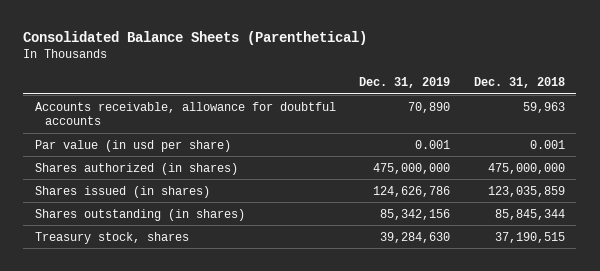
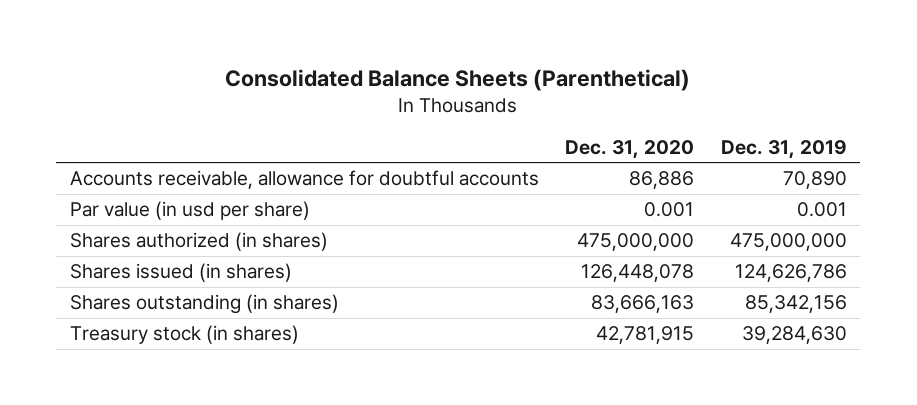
- | Dec. 31, 2019 | Dec. 31, 2018
+ | Dec. 31, 2020 | Dec. 31, 2019
- Treasury stock, shares | 39,284,630 | 37,190,515
+ Treasury stock (in shares) | 42,781,915 | 39,284,630

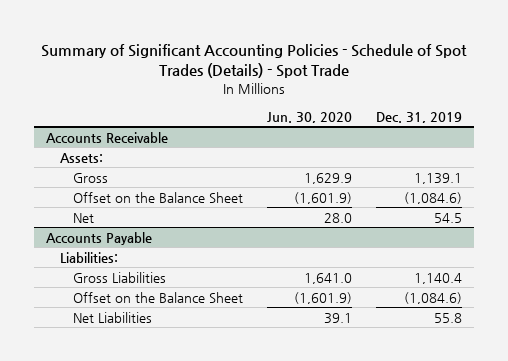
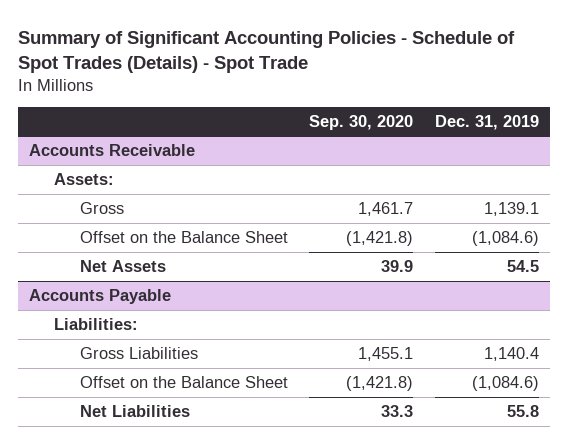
- | Jun. 30, 2020 | Dec. 31, 2019
+ | Sep. 30, 2020 | Dec. 31, 2019
@ Accounts Receivable
- Net | 28.0 | 54.5
+ Net Assets | 39.9 | 54.5

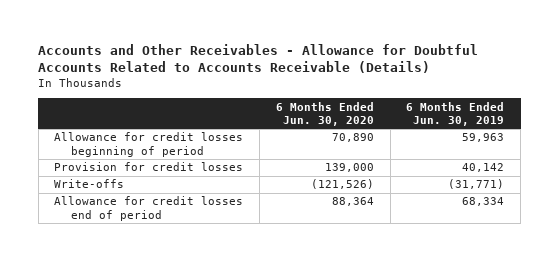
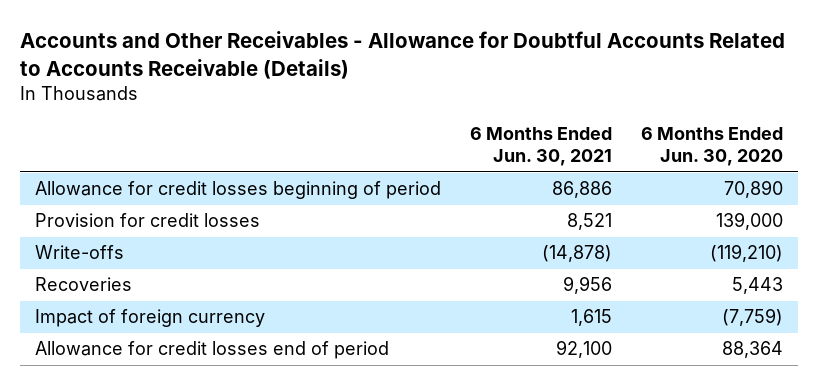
- | 6 Months Ended Jun. 30, 2020 | 6 Months Ended Jun. 30, 2019
+ | 6 Months Ended Jun. 30, 2021 | 6 Months Ended Jun. 30, 2020
- Write-offs | (121,526) | (31,771)
+ Write-offs | (14,878) | (119,210)
+ Recoveries | 9,956 | 5,443
+ Impact of foreign currency | 1,615 | (7,759)

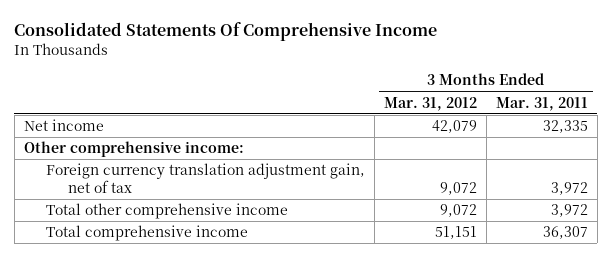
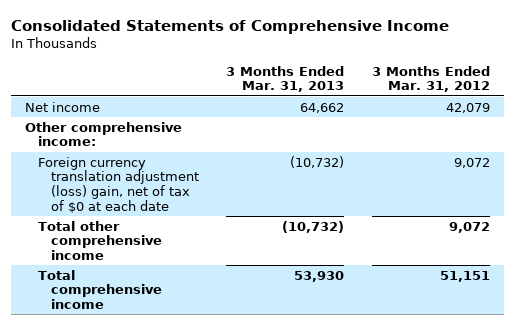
- Consolidated Statements Of Comprehensive Income
+ Consolidated Statements of Comprehensive Income
- | 3 Months Ended Mar. 31, 2012 | 3 Months Ended Mar. 31, 2011
+ | 3 Months Ended Mar. 31, 2013 | 3 Months Ended Mar. 31, 2012
- Foreign currency translation adjustment gain, net of tax | 9,072 | 3,972
+ Foreign currency translation adjustment (loss) gain, net of tax of $0 at each date | (10,732) | 9,072

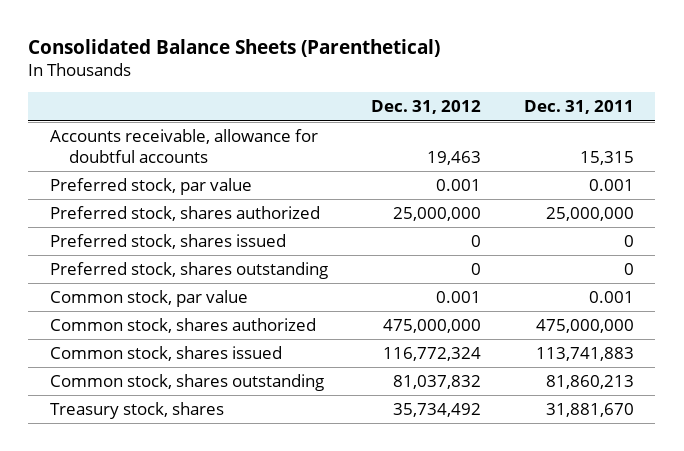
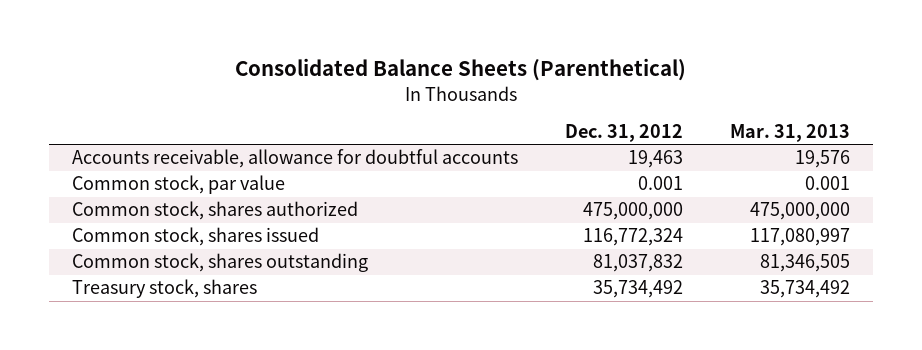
- | Dec. 31, 2012 | Dec. 31, 2011
+ | Dec. 31, 2012 | Mar. 31, 2013
- Preferred stock, par value | 0.001 | 0.001
- Preferred stock, shares authorized | 25,000,000 | 25,000,000
- Preferred stock, shares issued | 0 | 0
- Preferred stock, shares outstanding | 0 | 0

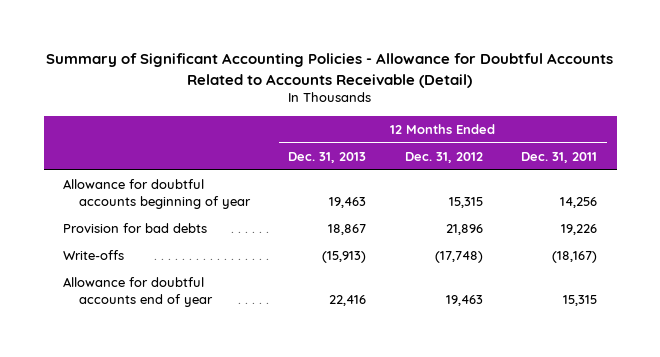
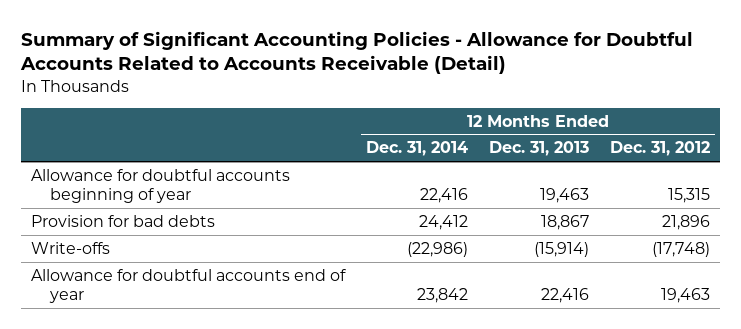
- | 12 Months Ended Dec. 31, 2013 | 12 Months Ended Dec. 31, 2012 | 12 Months Ended Dec. 31, 2011
+ | 12 Months Ended Dec. 31, 2014 | 12 Months Ended Dec. 31, 2013 | 12 Months Ended Dec. 31, 2012
- Write-offs | (15,913) | (17,748) | (18,167)
+ Write-offs | (22,986) | (15,914) | (17,748)

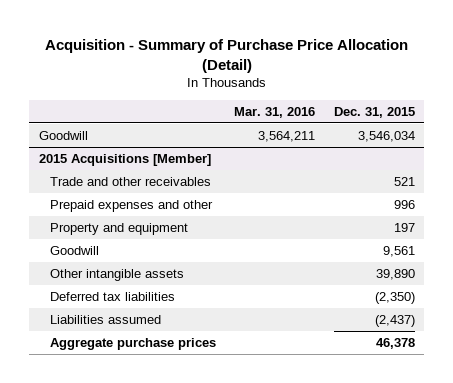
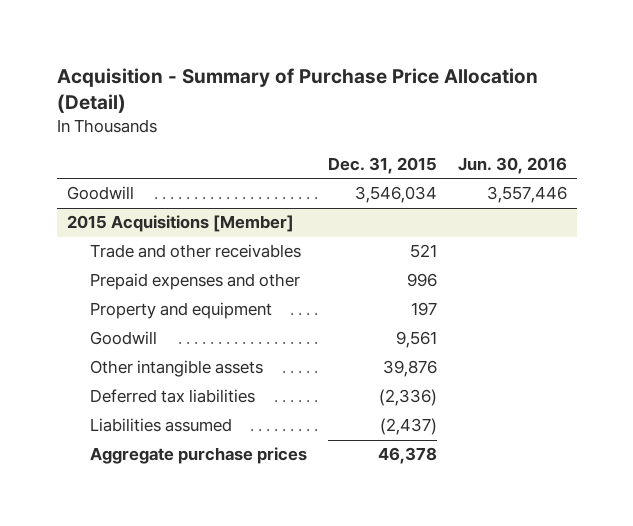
- | Mar. 31, 2016 | Dec. 31, 2015
+ | Dec. 31, 2015 | Jun. 30, 2016
@ 2015 Acquisitions [Member]
- Other intangible assets | | 39,890
- Deferred tax liabilities | | (2,350)
+ Other intangible assets | 39,876 |
+ Deferred tax liabilities | (2,336) |

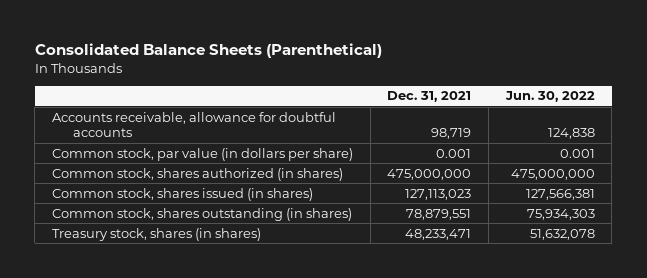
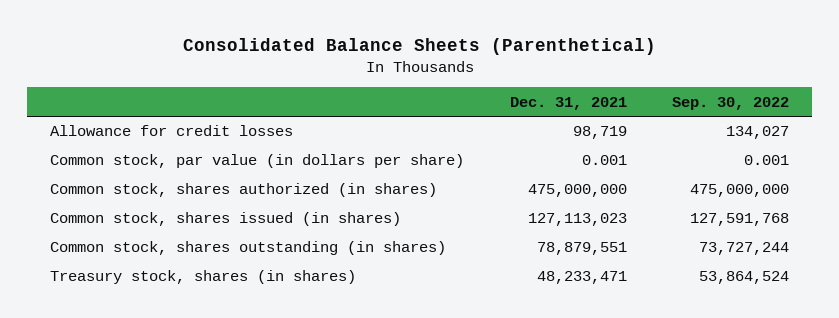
- | Dec. 31, 2021 | Jun. 30, 2022
+ | Dec. 31, 2021 | Sep. 30, 2022
- Accounts receivable, allowance for doubtful accounts | 98,719 | 124,838
+ Allowance for credit losses | 98,719 | 134,027

